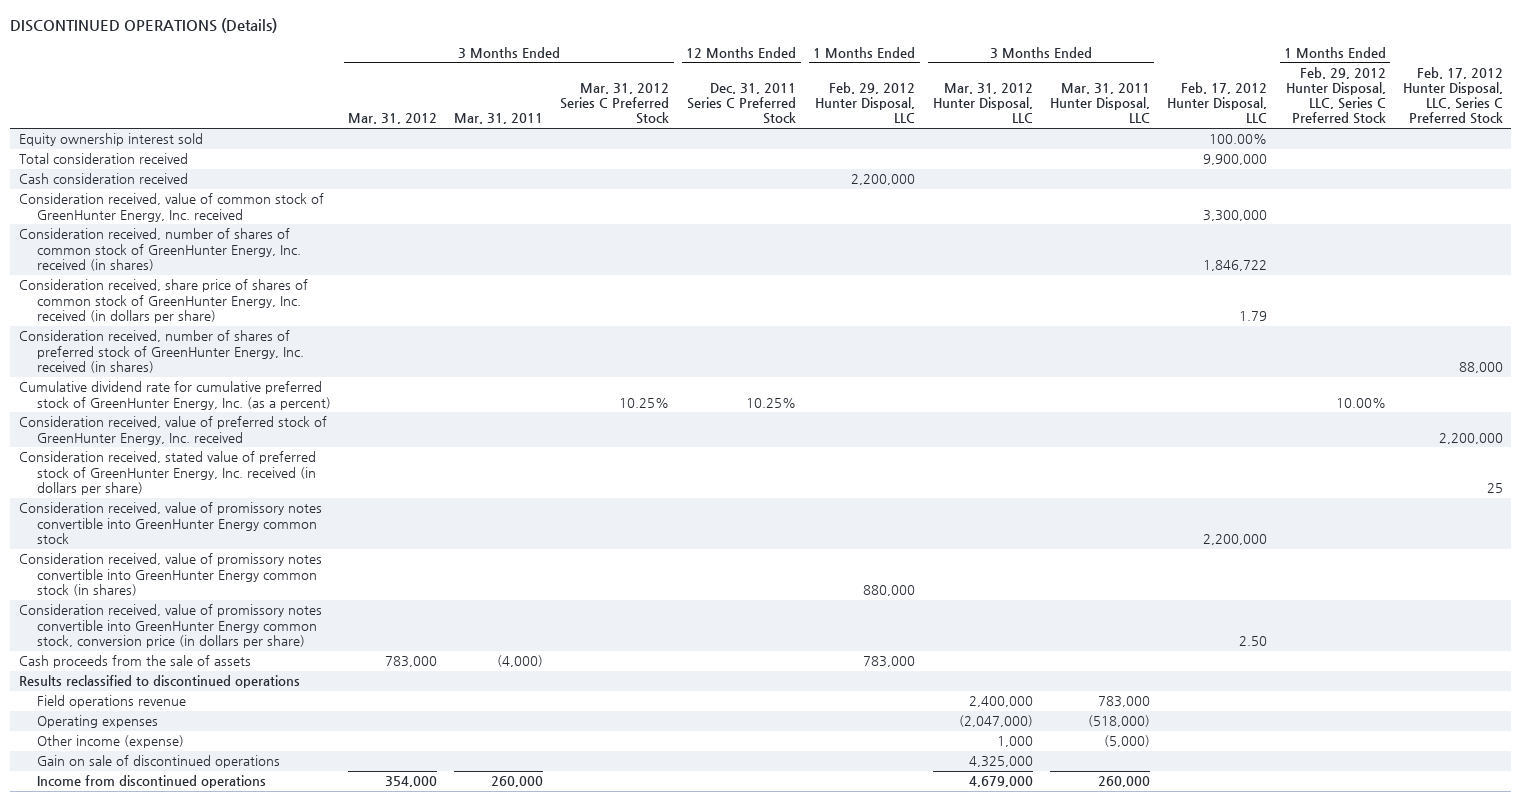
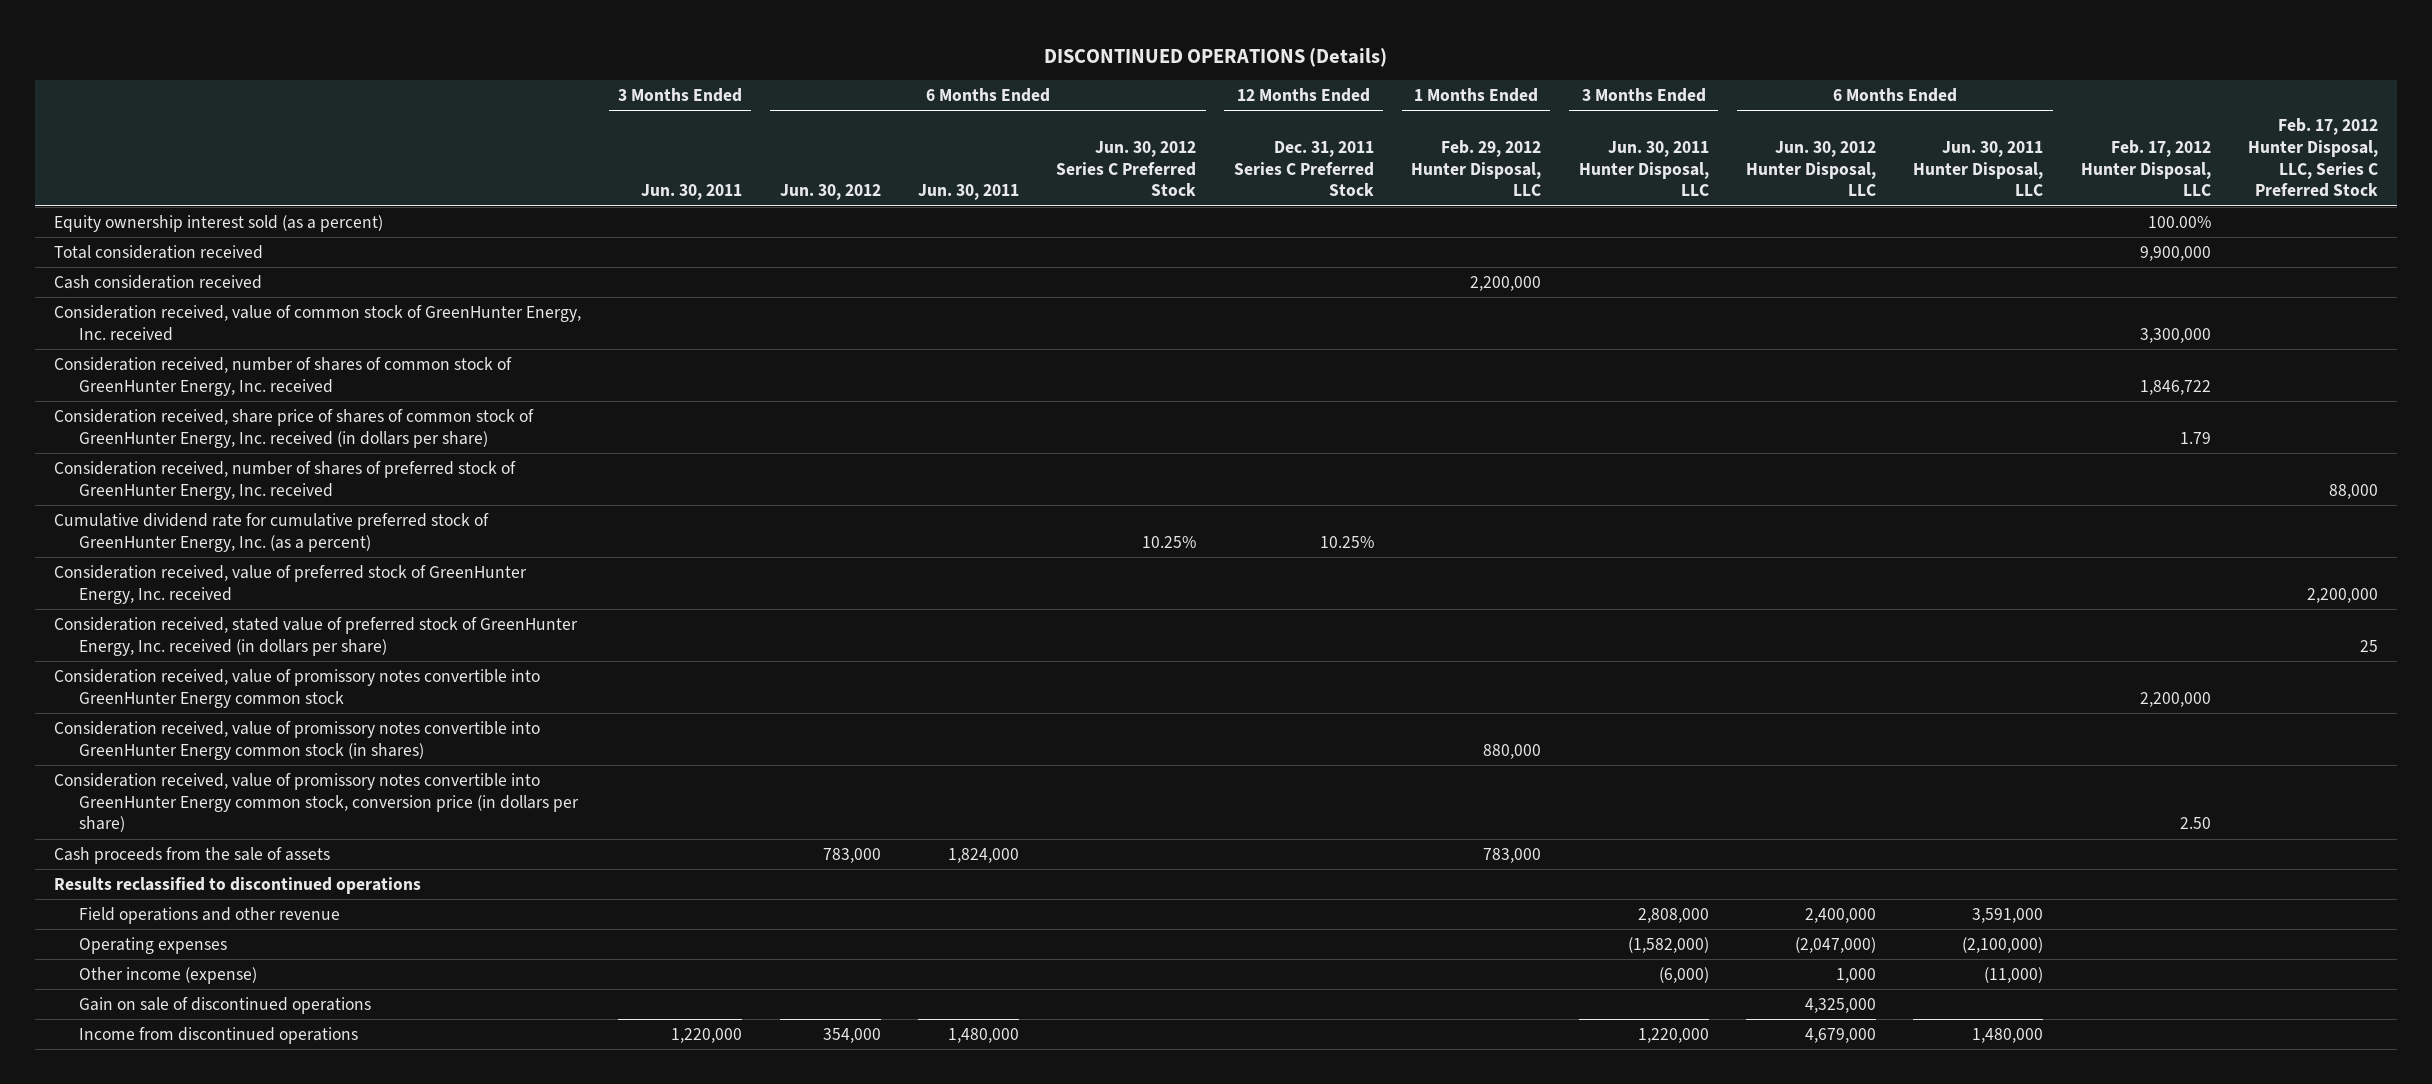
- | 3 Months Ended Mar. 31, 2012 | 3 Months Ended Mar. 31, 2011 | 3 Months Ended Mar. 31, 2012 Series C Preferred Stock | 12 Months Ended Dec. 31, 2011 Series C Preferred Stock | 1 Months Ended Feb. 29, 2012 Hunter Disposal, LLC | 3 Months Ended Mar. 31, 2012 Hunter Disposal, LLC | 3 Months Ended Mar. 31, 2011 Hunter Disposal, LLC | Feb. 17, 2012 Hunter Disposal, LLC | 1 Months Ended Feb. 29, 2012 Hunter Disposal, LLC, Series C Preferred Stock | Feb. 17, 2012 Hunter Disposal, LLC, Series C Preferred Stock
+ | 3 Months Ended Jun. 30, 2011 | 6 Months Ended Jun. 30, 2012 | 6 Months Ended Jun. 30, 2011 | 6 Months Ended Jun. 30, 2012 Series C Preferred Stock | 12 Months Ended Dec. 31, 2011 Series C Preferred Stock | 1 Months Ended Feb. 29, 2012 Hunter Disposal, LLC | 3 Months Ended Jun. 30, 2011 Hunter Disposal, LLC | 6 Months Ended Jun. 30, 2012 Hunter Disposal, LLC | 6 Months Ended Jun. 30, 2011 Hunter Disposal, LLC | Feb. 17, 2012 Hunter Disposal, LLC | Feb. 17, 2012 Hunter Disposal, LLC, Series C Preferred Stock
- Equity ownership interest sold | | | | | | | | 100.00% | |
+ Equity ownership interest sold (as a percent) | | | | | | | | | | 100.00% |
- Consideration received, number of shares of common stock of GreenHunter Energy, Inc. received (in shares) | | | | | | | | 1,846,722 | |
+ Consideration received, number of shares of common stock of GreenHunter Energy, Inc. received | | | | | | | | | | 1,846,722 |
- Consideration received, number of shares of preferred stock of GreenHunter Energy, Inc. received (in shares) | | | | | | | | | | 88,000
+ Consideration received, number of shares of preferred stock of GreenHunter Energy, Inc. received | | | | | | | | | | | 88,000
- Field operations revenue | | | | | | 2,400,000 | 783,000 | | |
+ Field operations and other revenue | | | | | | | 2,808,000 | 2,400,000 | 3,591,000 | |

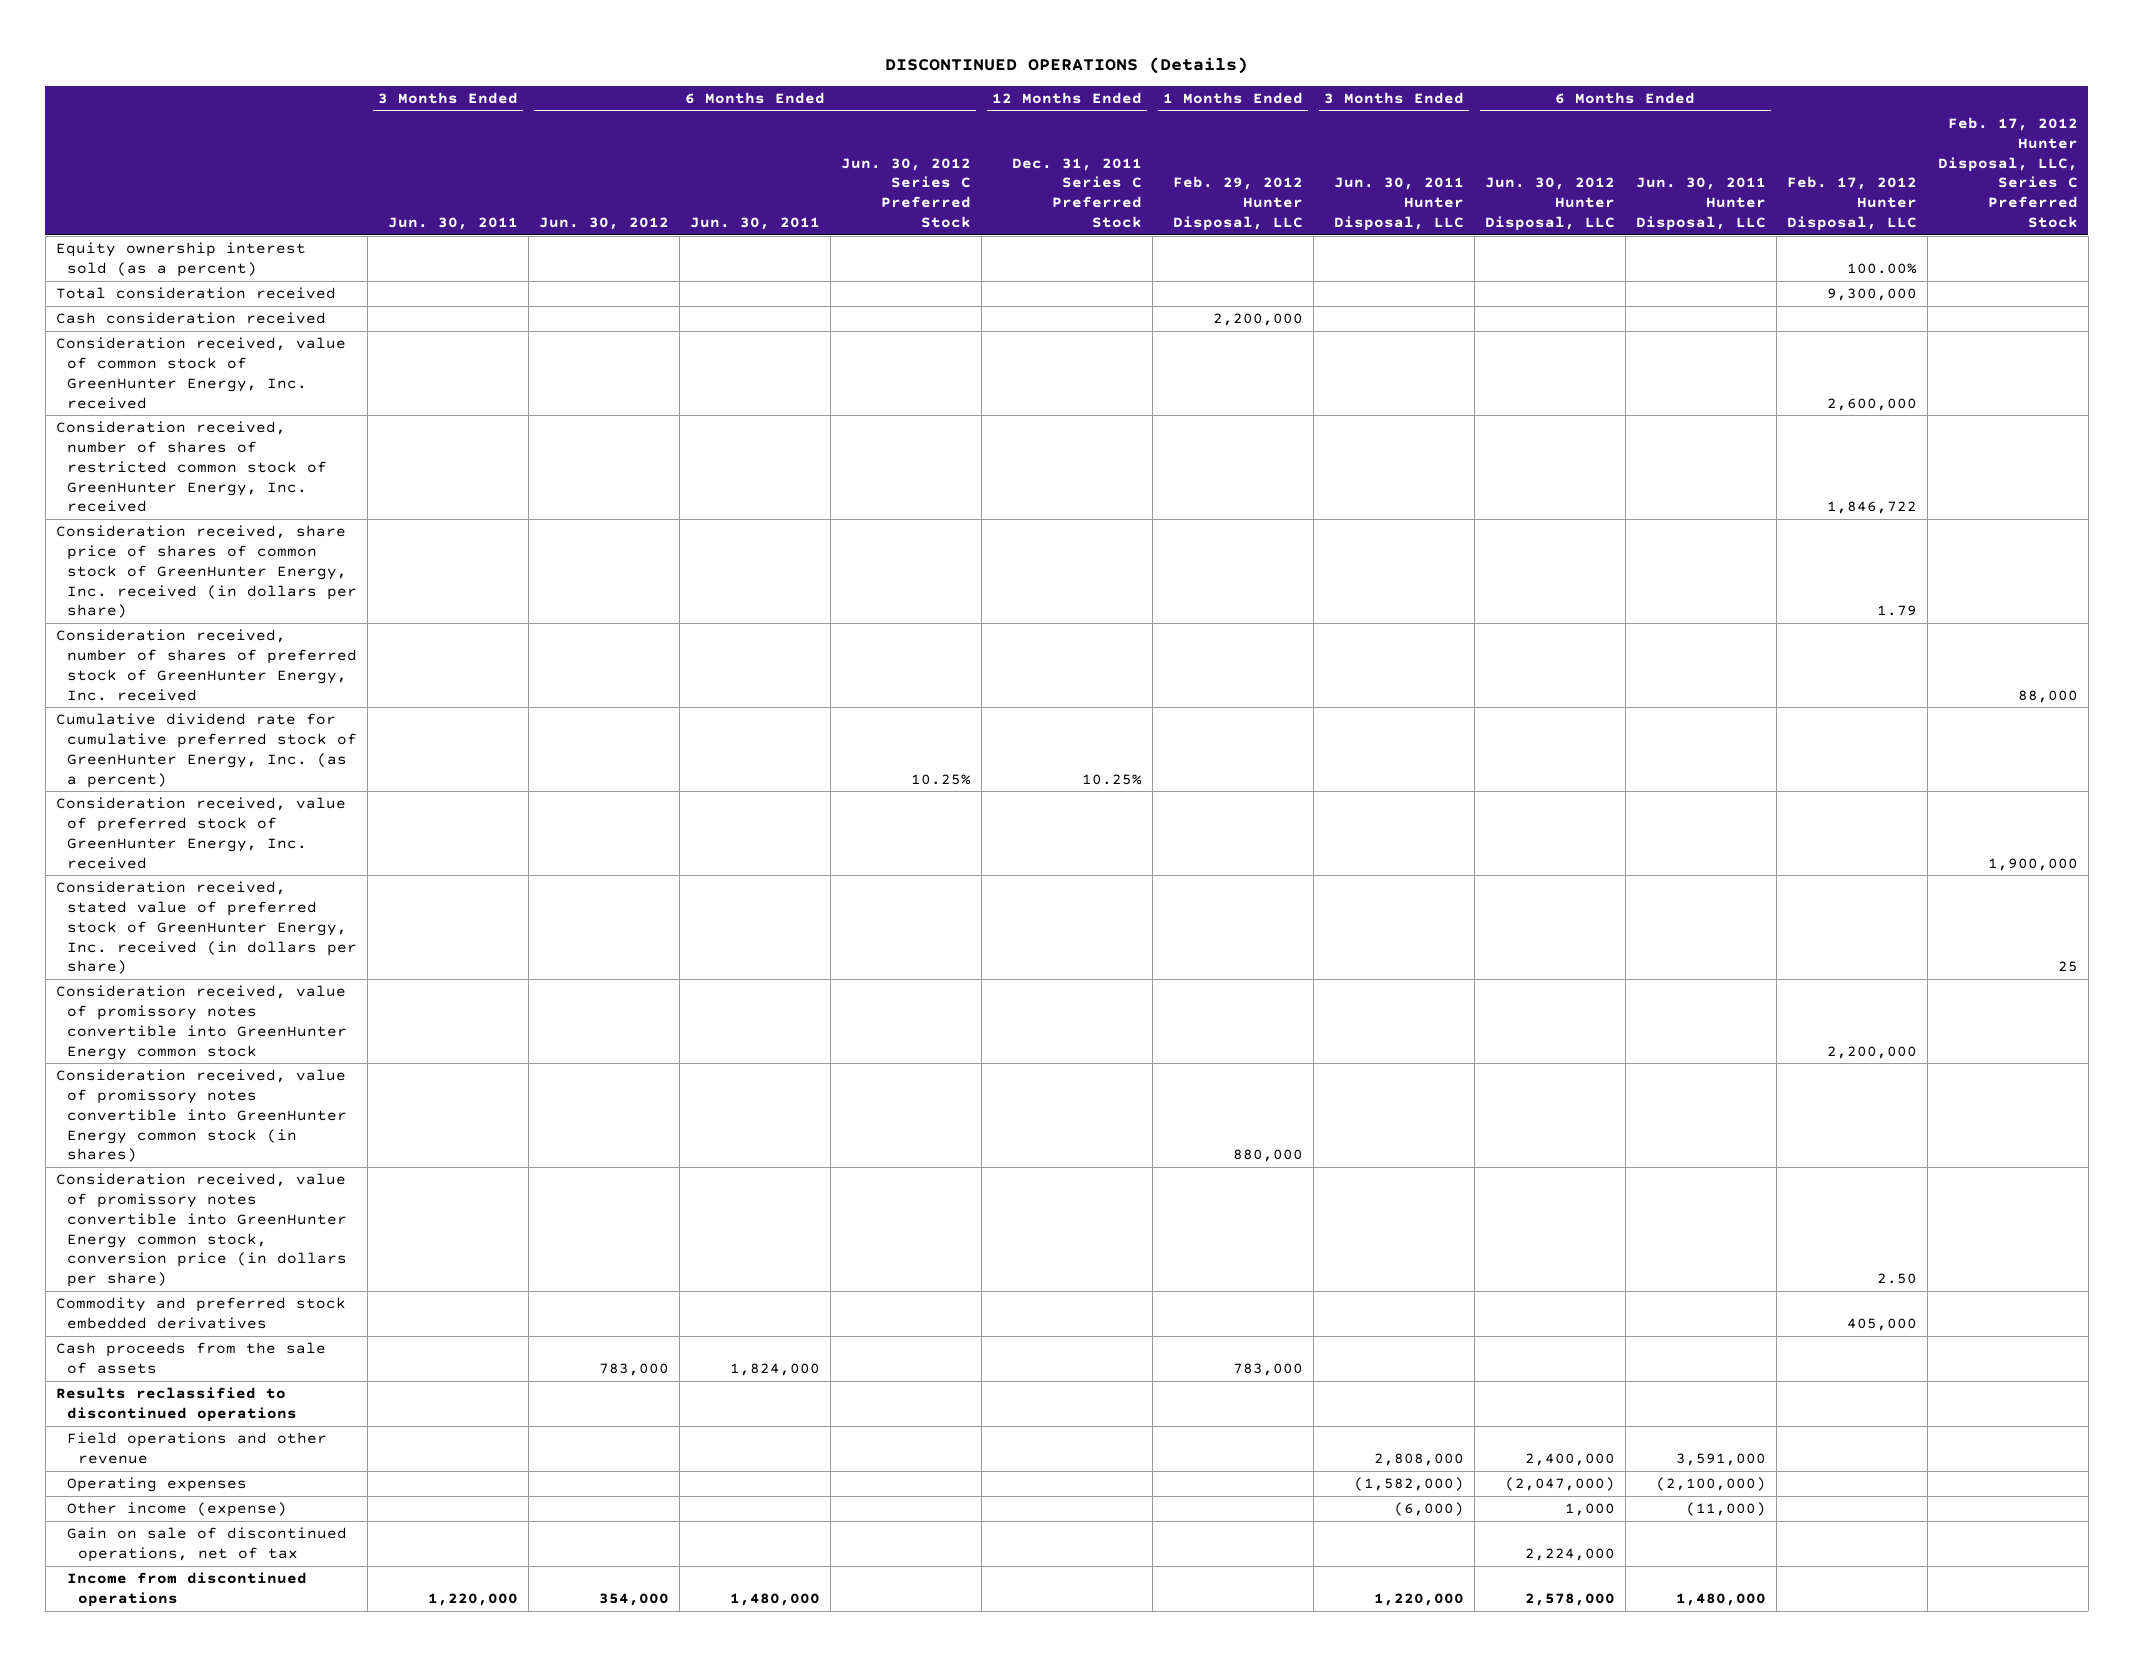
- Total consideration received | | | | | | | | | | 9,900,000 |
+ Total consideration received | | | | | | | | | | 9,300,000 |
- Consideration received, value of common stock of GreenHunter Energy, Inc. received | | | | | | | | | | 3,300,000 |
- Consideration received, number of shares of common stock of GreenHunter Energy, Inc. received | | | | | | | | | | 1,846,722 |
+ Consideration received, value of common stock of GreenHunter Energy, Inc. received | | | | | | | | | | 2,600,000 |
+ Consideration received, number of shares of restricted common stock of GreenHunter Energy, Inc. received | | | | | | | | | | 1,846,722 |
- Consideration received, value of preferred stock of GreenHunter Energy, Inc. received | | | | | | | | | | | 2,200,000
+ Consideration received, value of preferred stock of GreenHunter Energy, Inc. received | | | | | | | | | | | 1,900,000
+ Commodity and preferred stock embedded derivatives | | | | | | | | | | 405,000 |
- Gain on sale of discontinued operations | | | | | | | | 4,325,000 | | |
- Income from discontinued operations | 1,220,000 | 354,000 | 1,480,000 | | | | 1,220,000 | 4,679,000 | 1,480,000 | |
+ Gain on sale of discontinued operations, net of tax | | | | | | | | 2,224,000 | | |
+ Income from discontinued operations | 1,220,000 | 354,000 | 1,480,000 | | | | 1,220,000 | 2,578,000 | 1,480,000 | |

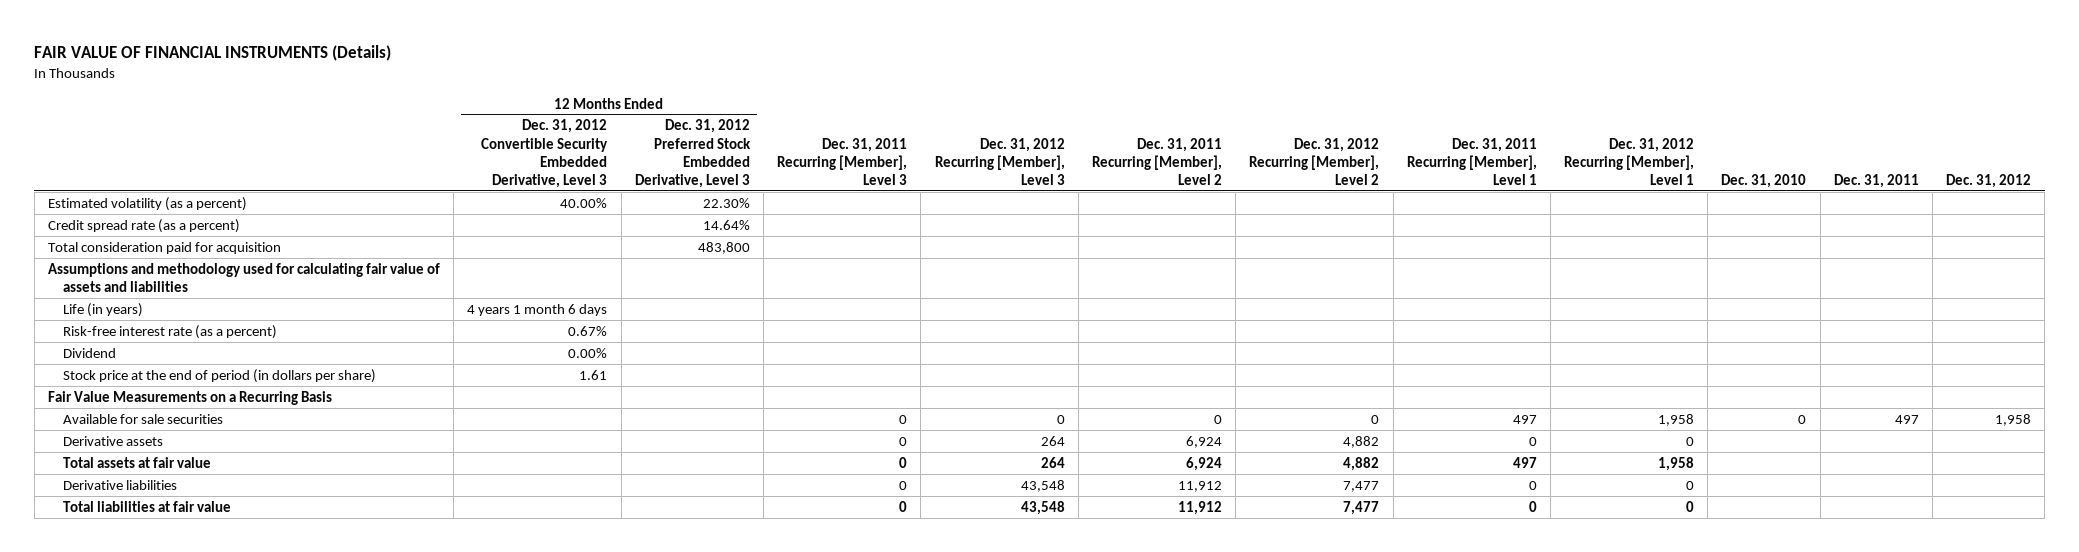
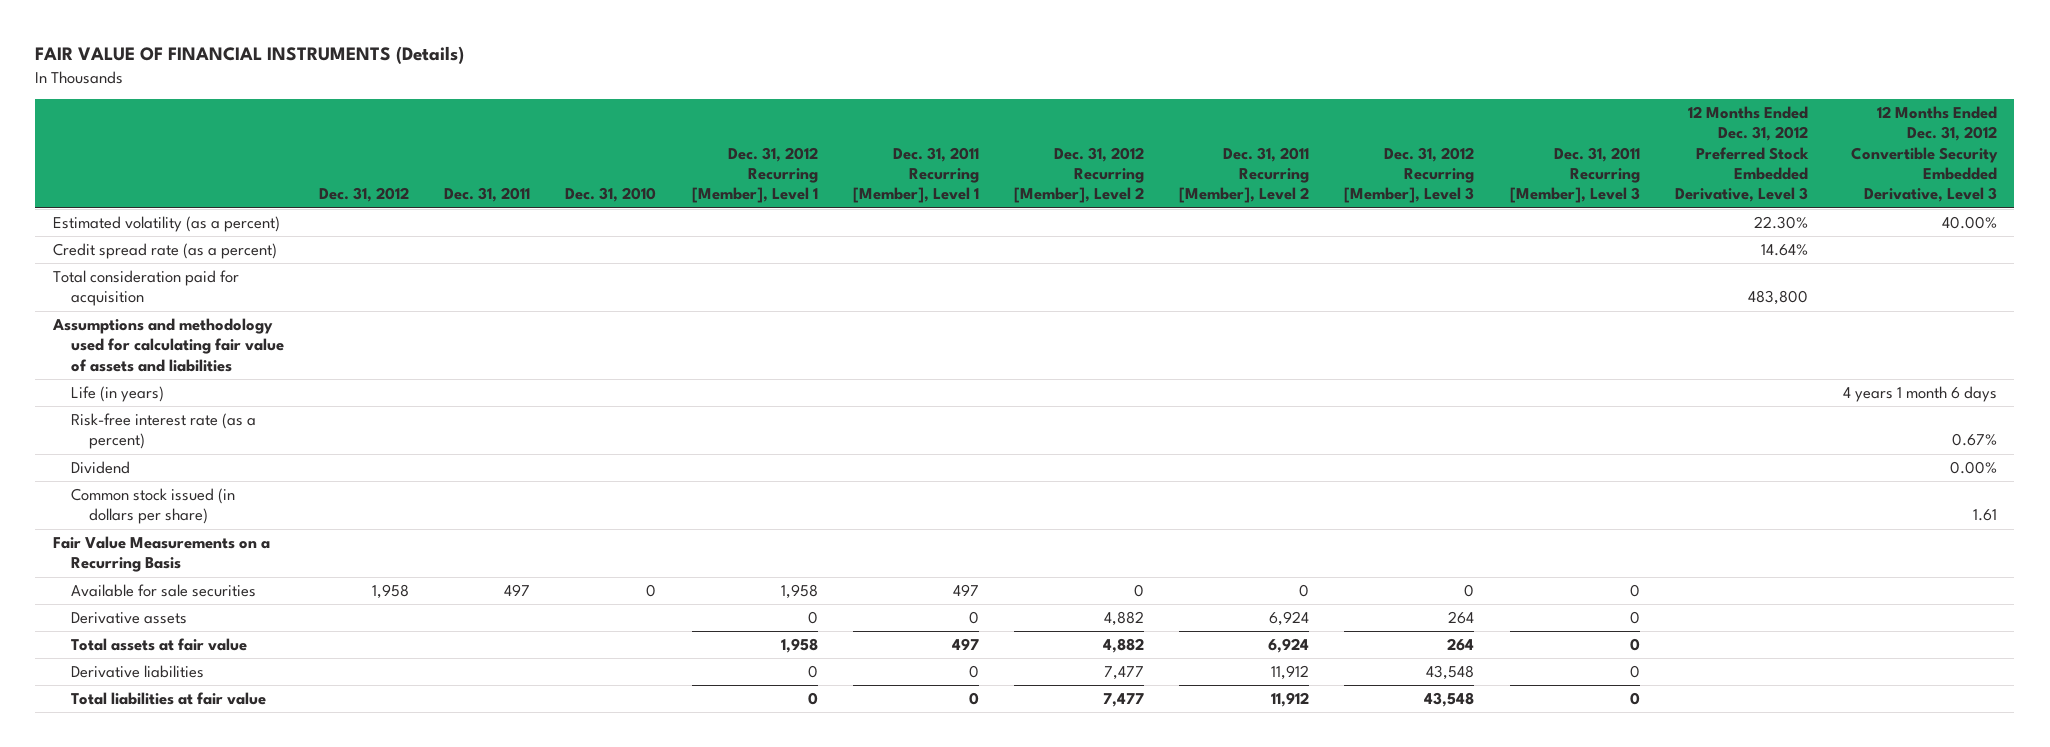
- | 12 Months Ended Dec. 31, 2012 Convertible Security Embedded Derivative, Level 3 | 12 Months Ended Dec. 31, 2012 Preferred Stock Embedded Derivative, Level 3 | Dec. 31, 2011 Recurring [Member], Level 3 | Dec. 31, 2012 Recurring [Member], Level 3 | Dec. 31, 2011 Recurring [Member], Level 2 | Dec. 31, 2012 Recurring [Member], Level 2 | Dec. 31, 2011 Recurring [Member], Level 1 | Dec. 31, 2012 Recurring [Member], Level 1 | Dec. 31, 2010 | Dec. 31, 2011 | Dec. 31, 2012
+ | Dec. 31, 2012 | Dec. 31, 2011 | Dec. 31, 2010 | Dec. 31, 2012 Recurring [Member], Level 1 | Dec. 31, 2011 Recurring [Member], Level 1 | Dec. 31, 2012 Recurring [Member], Level 2 | Dec. 31, 2011 Recurring [Member], Level 2 | Dec. 31, 2012 Recurring [Member], Level 3 | Dec. 31, 2011 Recurring [Member], Level 3 | 12 Months Ended Dec. 31, 2012 Preferred Stock Embedded Derivative, Level 3 | 12 Months Ended Dec. 31, 2012 Convertible Security Embedded Derivative, Level 3
- Stock price at the end of period (in dollars per share) | 1.61 | | | | | | | | | |
+ Common stock issued (in dollars per share) | | | | | | | | | | | 1.61

